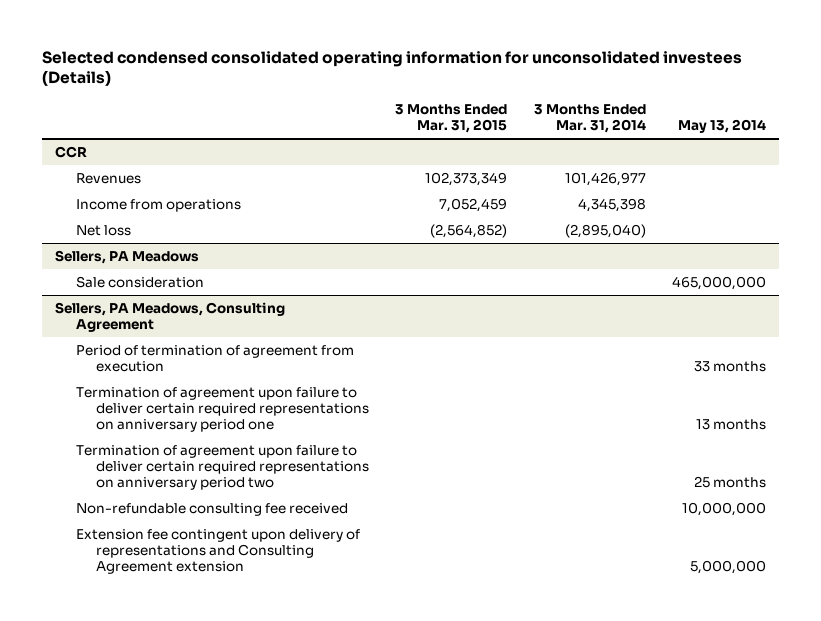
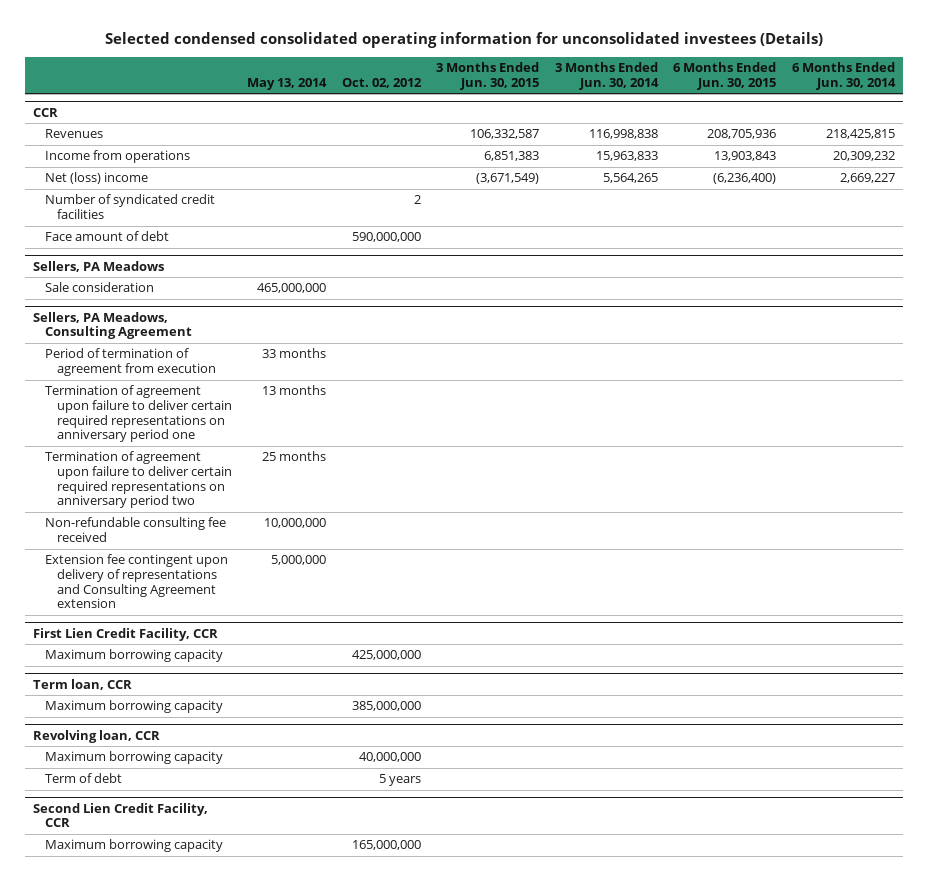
- | 3 Months Ended Mar. 31, 2015 | 3 Months Ended Mar. 31, 2014 | May 13, 2014
+ | May 13, 2014 | Oct. 02, 2012 | 3 Months Ended Jun. 30, 2015 | 3 Months Ended Jun. 30, 2014 | 6 Months Ended Jun. 30, 2015 | 6 Months Ended Jun. 30, 2014
@ CCR
- Net loss | (2,564,852) | (2,895,040) |
+ Net (loss) income | | | (3,671,549) | 5,564,265 | (6,236,400) | 2,669,227
+ Number of syndicated credit facilities | | 2 | | | |
+ Face amount of debt | | 590,000,000 | | | |
+ First Lien Credit Facility, CCR
+ Maximum borrowing capacity | | 425,000,000 | | | |
+ Term loan, CCR
+ Maximum borrowing capacity | | 385,000,000 | | | |
+ Revolving loan, CCR
+ Maximum borrowing capacity | | 40,000,000 | | | |
+ Term of debt | | 5 years | | | |
+ Second Lien Credit Facility, CCR
+ Maximum borrowing capacity | | 165,000,000 | | | |

